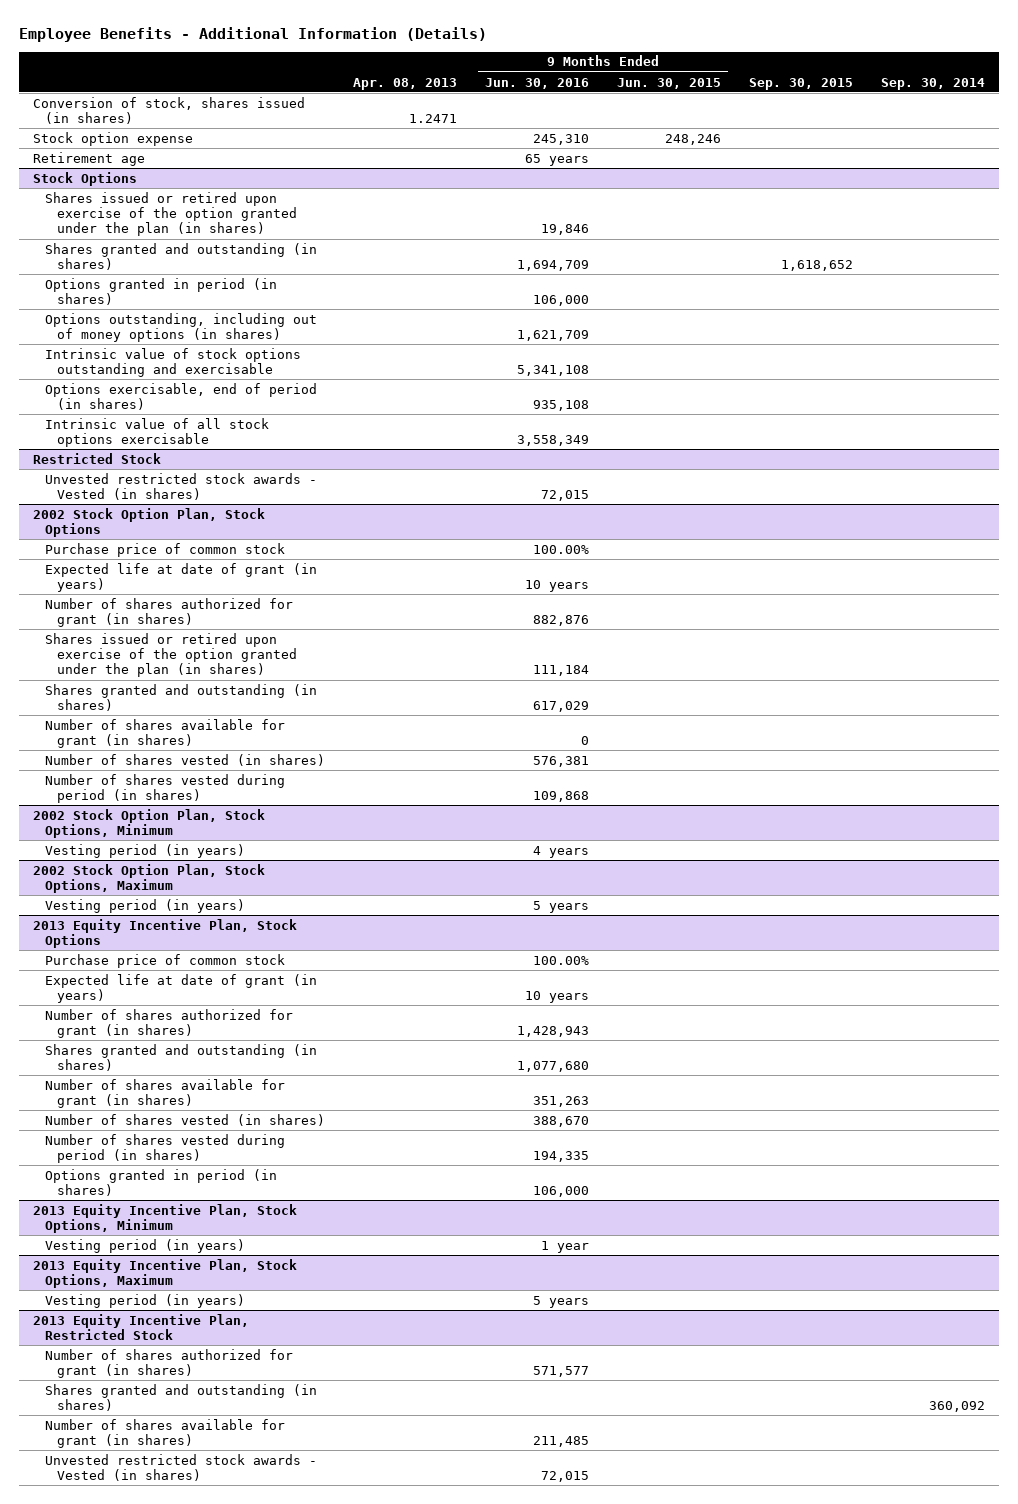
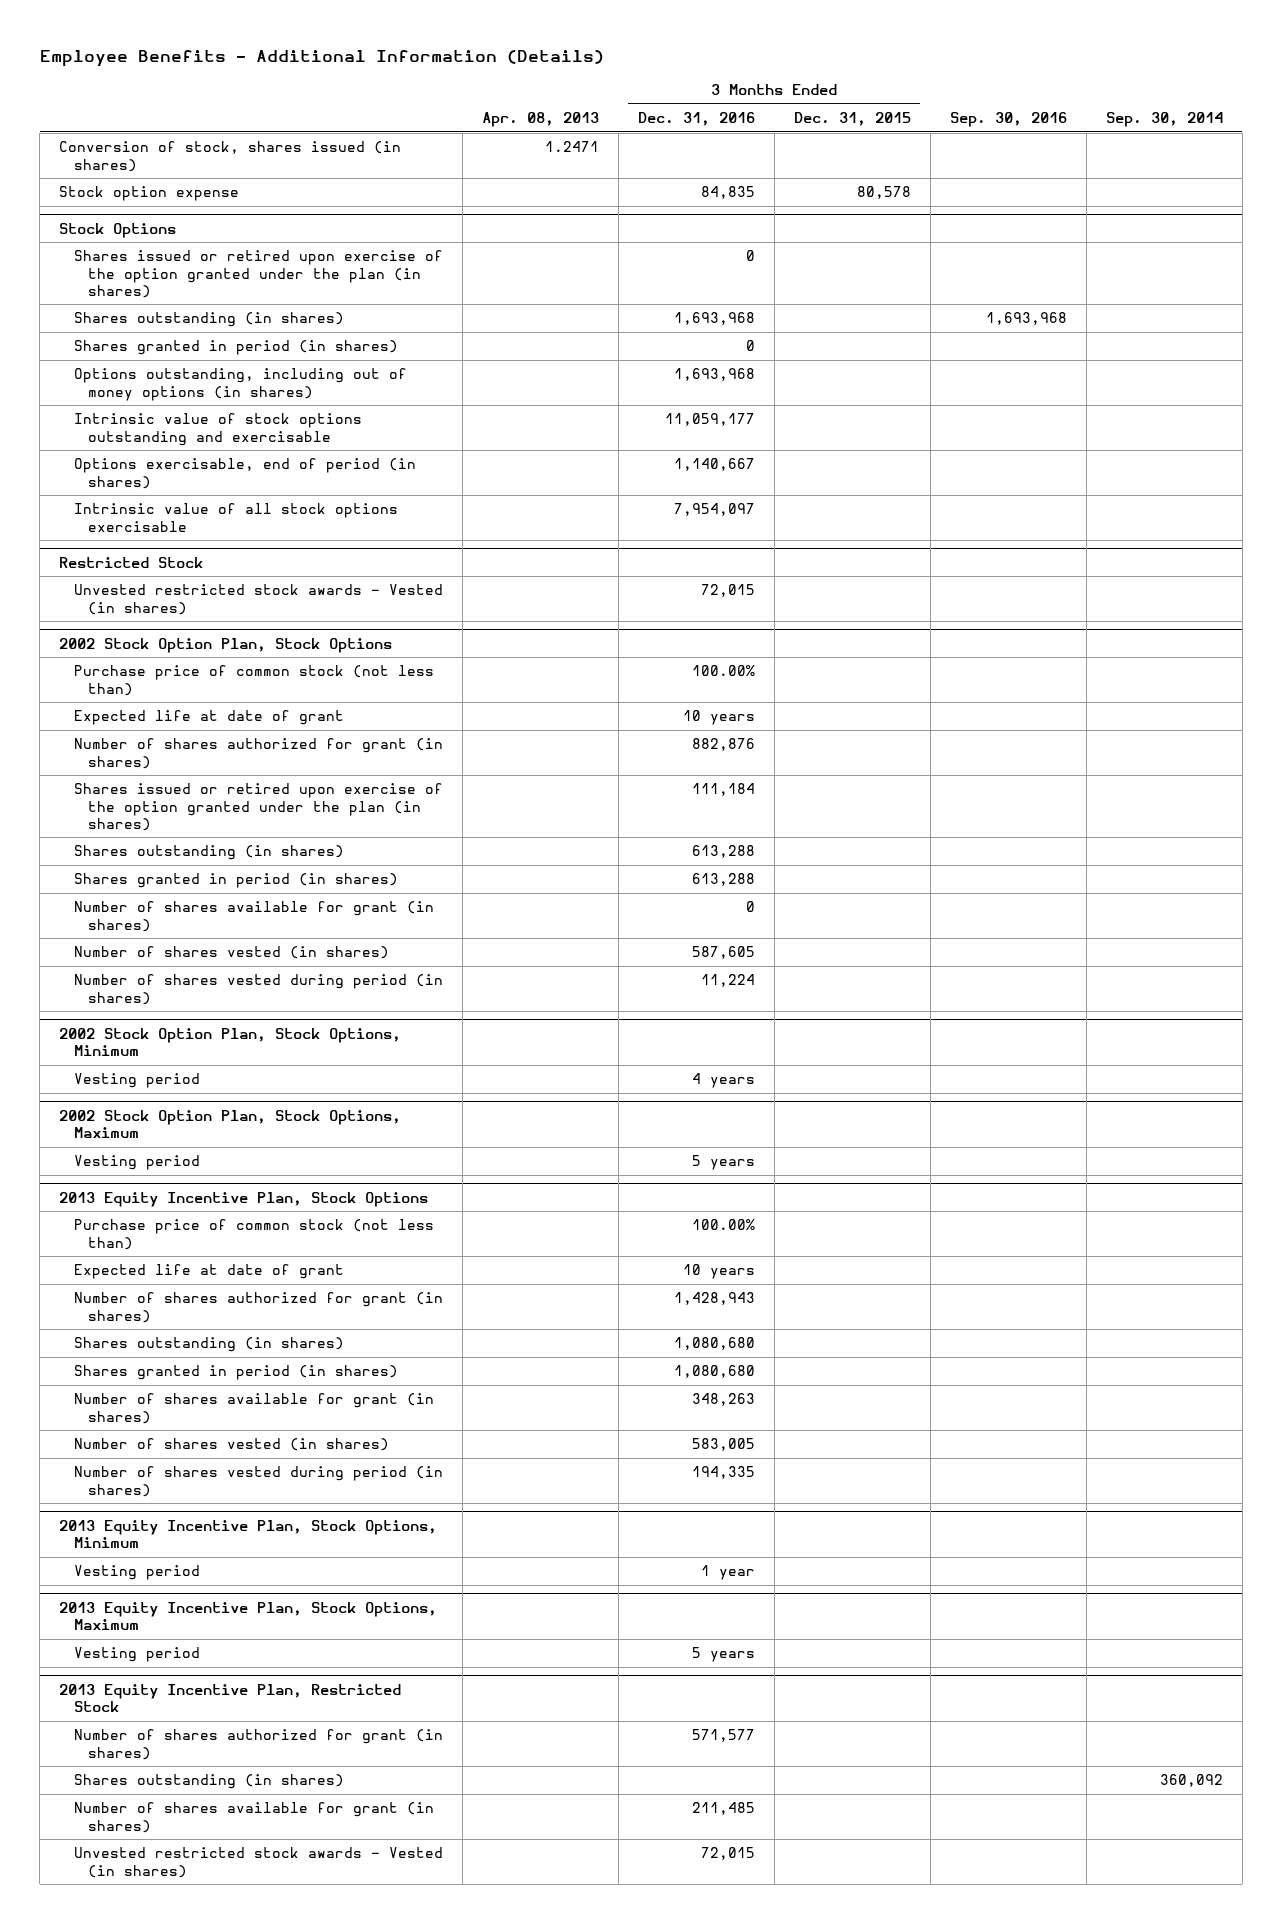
- | Apr. 08, 2013 | 9 Months Ended Jun. 30, 2016 | 9 Months Ended Jun. 30, 2015 | Sep. 30, 2015 | Sep. 30, 2014
+ | Apr. 08, 2013 | 3 Months Ended Dec. 31, 2016 | 3 Months Ended Dec. 31, 2015 | Sep. 30, 2016 | Sep. 30, 2014
- Retirement age | | 65 years | | |
@ Stock Options
- Shares granted and outstanding (in shares) | | 1,694,709 | | 1,618,652 |
- Options granted in period (in shares) | | 106,000 | | |
+ Shares outstanding (in shares) | | 1,693,968 | | 1,693,968 |
+ Shares granted in period (in shares) | | 0 | | |
@ 2002 Stock Option Plan, Stock Options
- Purchase price of common stock | | 100.00% | | |
- Expected life at date of grant (in years) | | 10 years | | |
+ Purchase price of common stock (not less than) | | 100.00% | | |
+ Expected life at date of grant | | 10 years | | |
- Shares granted and outstanding (in shares) | | 617,029 | | |
+ Shares outstanding (in shares) | | 613,288 | | |
+ Shares granted in period (in shares) | | 613,288 | | |
@ 2002 Stock Option Plan, Stock Options, Minimum
- Vesting period (in years) | | 4 years | | |
+ Vesting period | | 4 years | | |
@ 2002 Stock Option Plan, Stock Options, Maximum
- Vesting period (in years) | | 5 years | | |
+ Vesting period | | 5 years | | |
@ 2013 Equity Incentive Plan, Stock Options
- Purchase price of common stock | | 100.00% | | |
- Expected life at date of grant (in years) | | 10 years | | |
+ Purchase price of common stock (not less than) | | 100.00% | | |
+ Expected life at date of grant | | 10 years | | |
- Shares granted and outstanding (in shares) | | 1,077,680 | | |
+ Shares outstanding (in shares) | | 1,080,680 | | |
+ Shares granted in period (in shares) | | 1,080,680 | | |
- Options granted in period (in shares) | | 106,000 | | |
@ 2013 Equity Incentive Plan, Stock Options, Minimum
- Vesting period (in years) | | 1 year | | |
+ Vesting period | | 1 year | | |
@ 2013 Equity Incentive Plan, Stock Options, Maximum
- Vesting period (in years) | | 5 years | | |
+ Vesting period | | 5 years | | |
@ 2013 Equity Incentive Plan, Restricted Stock
- Shares granted and outstanding (in shares) | | | | | 360,092
+ Shares outstanding (in shares) | | | | | 360,092

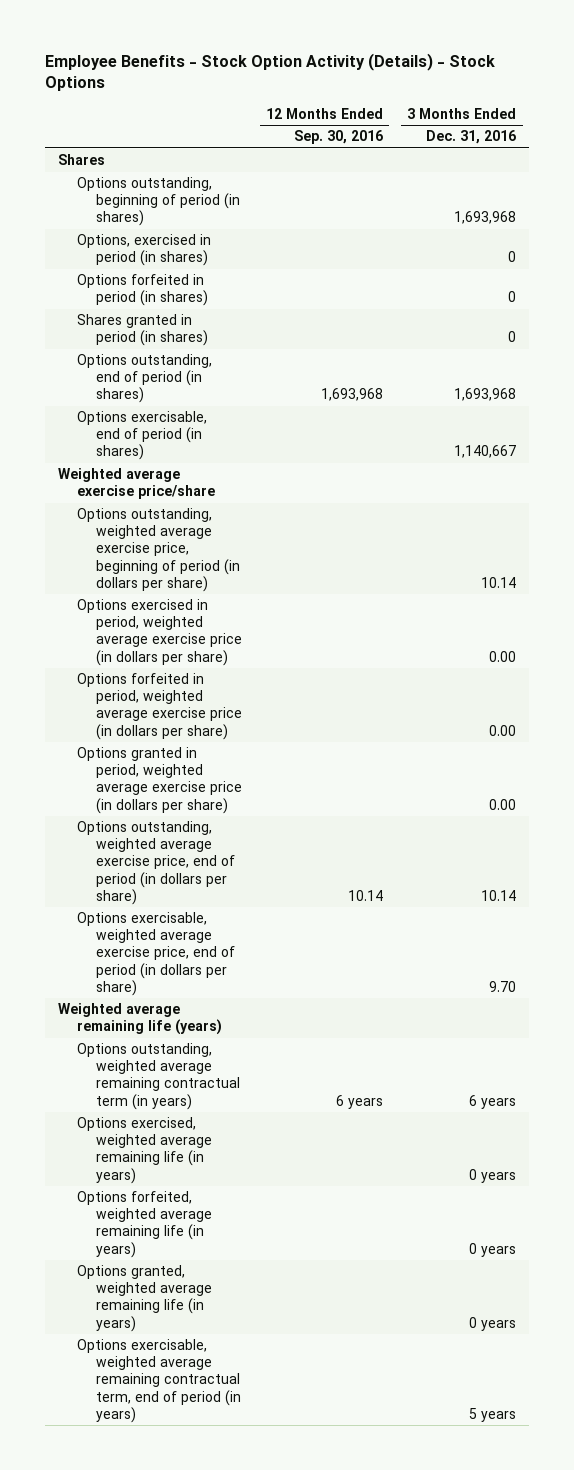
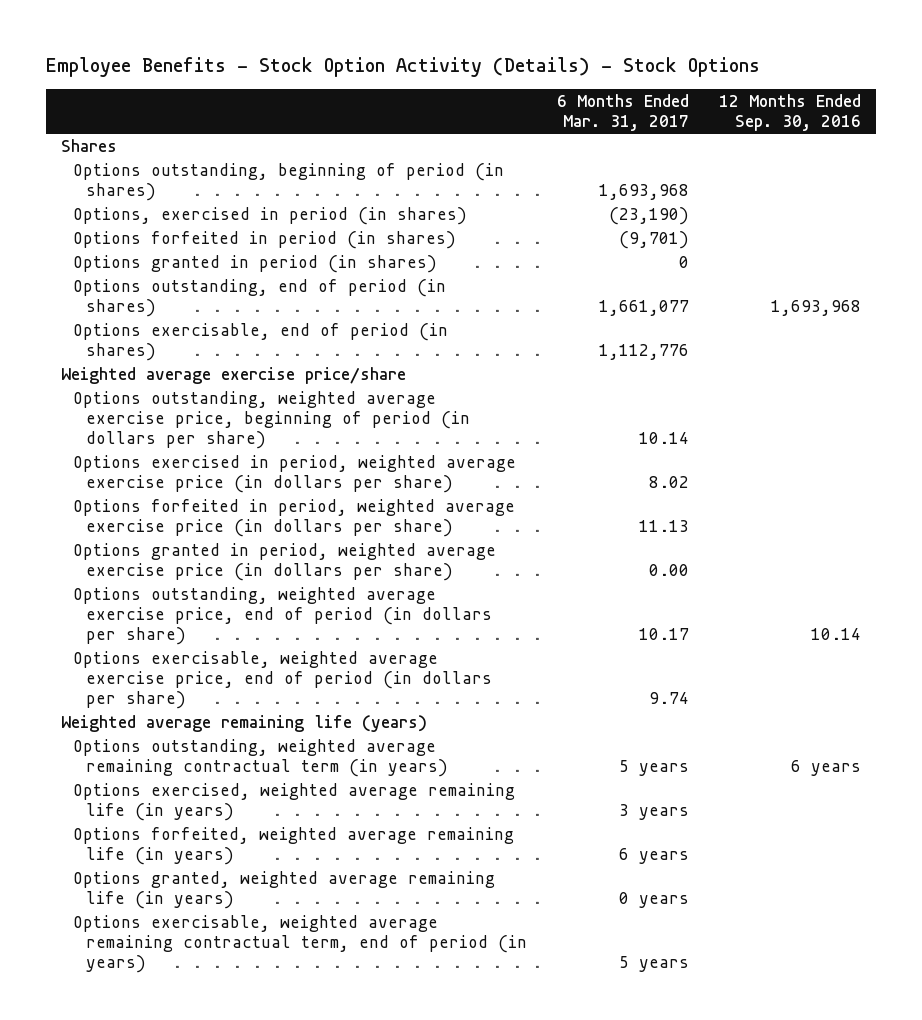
- | 12 Months Ended Sep. 30, 2016 | 3 Months Ended Dec. 31, 2016
+ | 6 Months Ended Mar. 31, 2017 | 12 Months Ended Sep. 30, 2016
- Shares granted in period (in shares) | | 0
+ Options granted in period (in shares) | 0 |

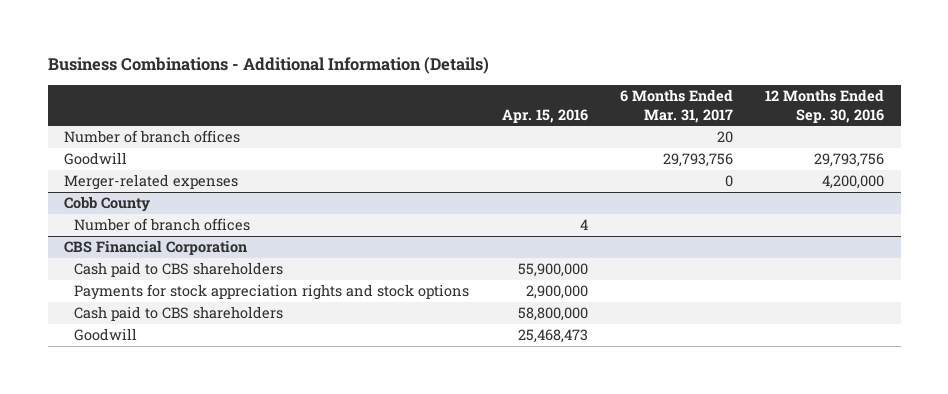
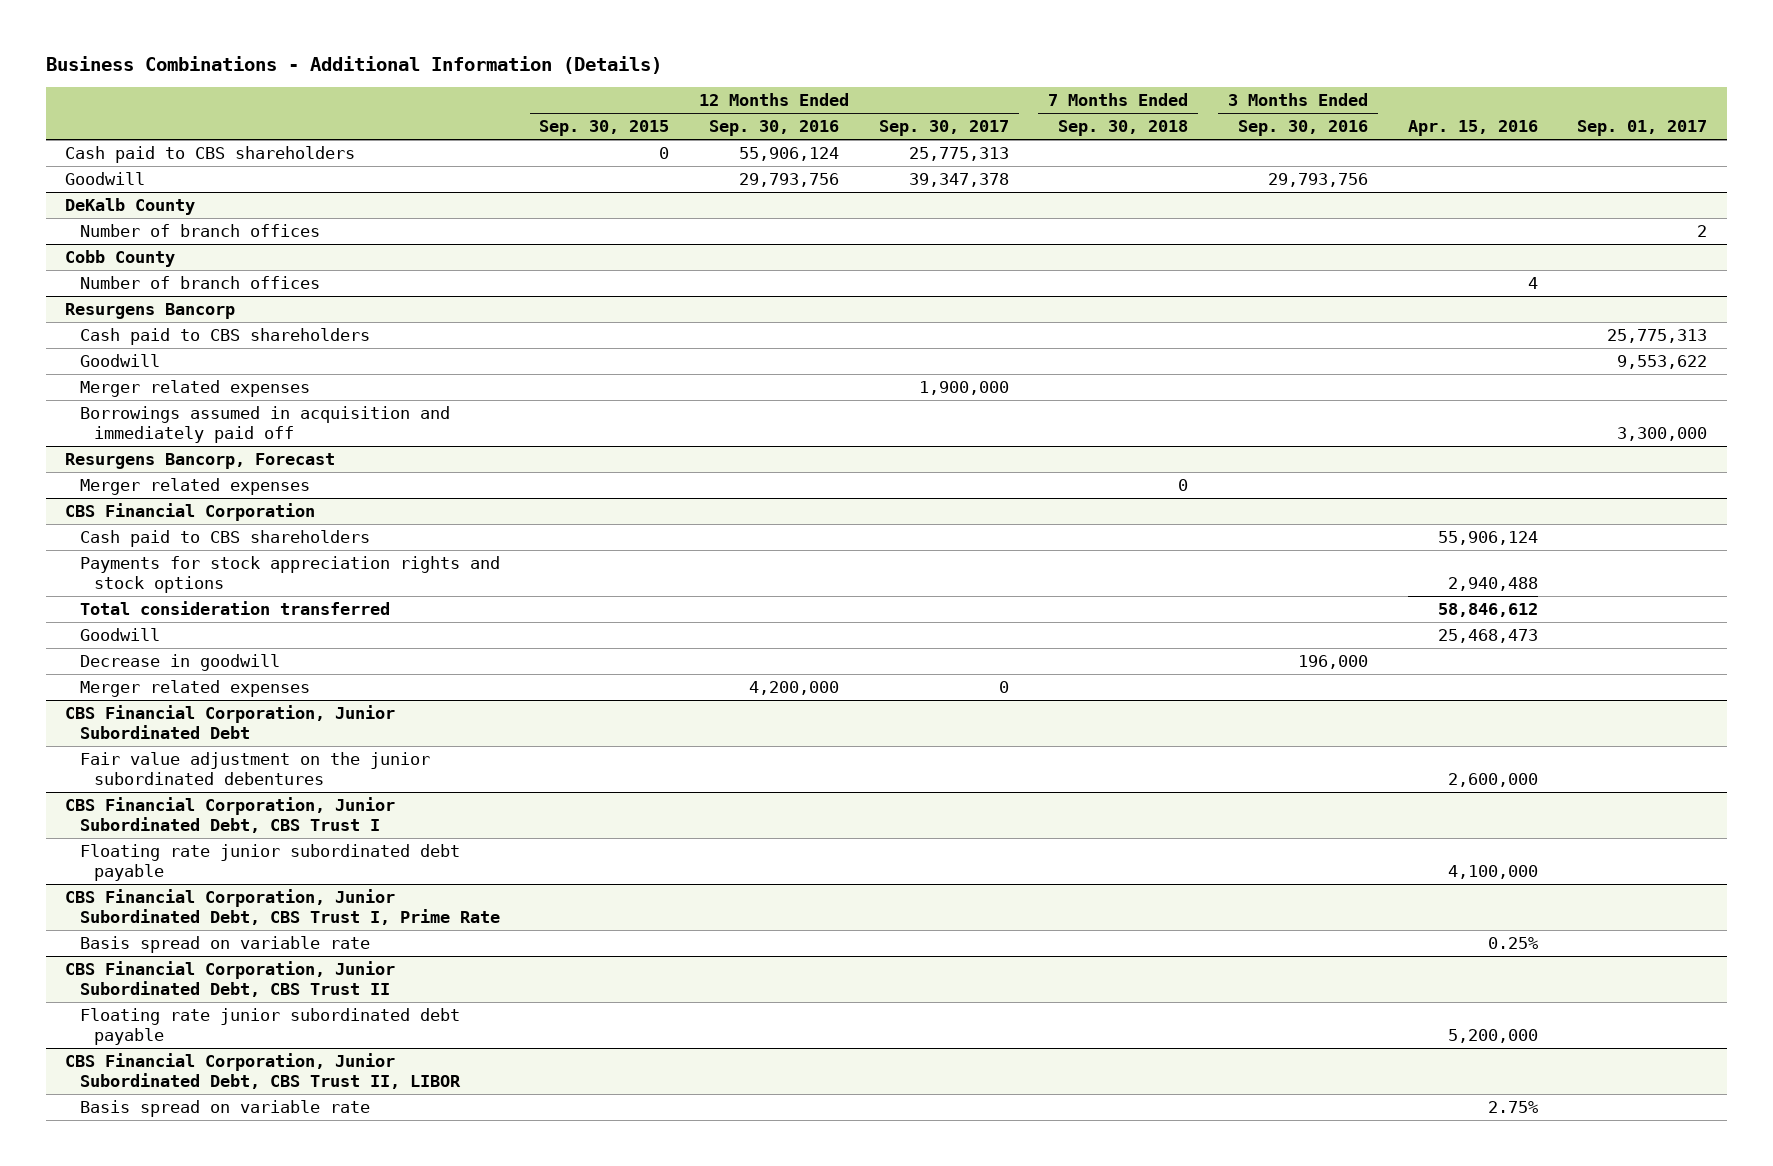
- | Apr. 15, 2016 | 6 Months Ended Mar. 31, 2017 | 12 Months Ended Sep. 30, 2016
+ | 12 Months Ended Sep. 30, 2015 | 12 Months Ended Sep. 30, 2016 | 12 Months Ended Sep. 30, 2017 | 7 Months Ended Sep. 30, 2018 | 3 Months Ended Sep. 30, 2016 | Apr. 15, 2016 | Sep. 01, 2017
- Number of branch offices | | 20 |
+ Cash paid to CBS shareholders | 0 | 55,906,124 | 25,775,313 | | | |
- Merger-related expenses | | 0 | 4,200,000
+ DeKalb County
+ Number of branch offices | | | | | | | 2
+ Resurgens Bancorp
+ Cash paid to CBS shareholders | | | | | | | 25,775,313
+ Goodwill | | | | | | | 9,553,622
+ Merger related expenses | | | 1,900,000 | | | |
+ Borrowings assumed in acquisition and immediately paid off | | | | | | | 3,300,000
+ Resurgens Bancorp, Forecast
+ Merger related expenses | | | | 0 | | |
@ CBS Financial Corporation
- Cash paid to CBS shareholders | 55,900,000 | |
- Payments for stock appreciation rights and stock options | 2,900,000 | |
- Cash paid to CBS shareholders | 58,800,000 | |
+ Cash paid to CBS shareholders | | | | | | 55,906,124 |
+ Payments for stock appreciation rights and stock options | | | | | | 2,940,488 |
+ Total consideration transferred | | | | | | 58,846,612 |
+ Decrease in goodwill | | | | | 196,000 | |
+ Merger related expenses | | 4,200,000 | 0 | | | |
+ CBS Financial Corporation, Junior Subordinated Debt
+ Fair value adjustment on the junior subordinated debentures | | | | | | 2,600,000 |
+ CBS Financial Corporation, Junior Subordinated Debt, CBS Trust I
+ Floating rate junior subordinated debt payable | | | | | | 4,100,000 |
+ CBS Financial Corporation, Junior Subordinated Debt, CBS Trust I, Prime Rate
+ Basis spread on variable rate | | | | | | 0.25% |
+ CBS Financial Corporation, Junior Subordinated Debt, CBS Trust II
+ Floating rate junior subordinated debt payable | | | | | | 5,200,000 |
+ CBS Financial Corporation, Junior Subordinated Debt, CBS Trust II, LIBOR
+ Basis spread on variable rate | | | | | | 2.75% |

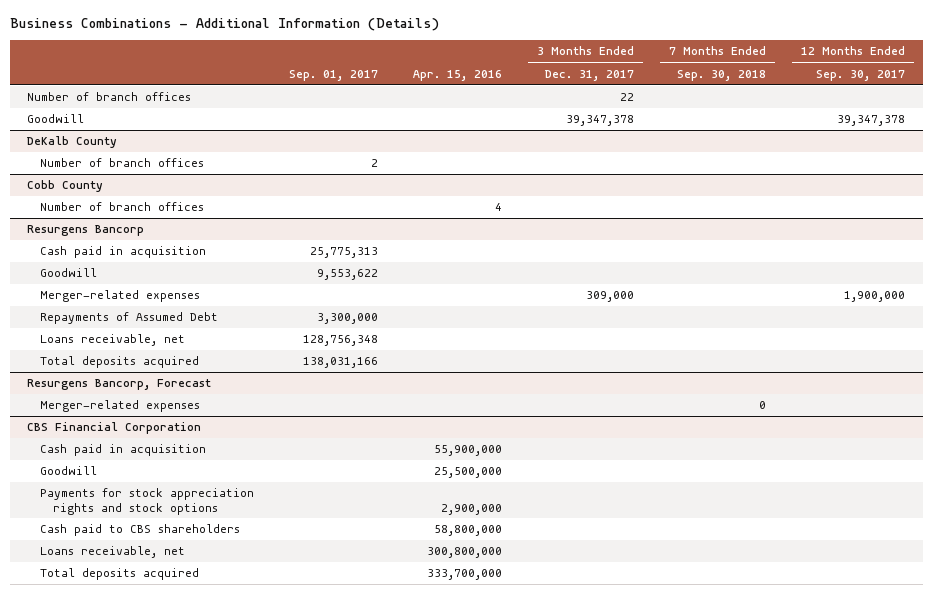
- | 12 Months Ended Sep. 30, 2015 | 12 Months Ended Sep. 30, 2016 | 12 Months Ended Sep. 30, 2017 | 7 Months Ended Sep. 30, 2018 | 3 Months Ended Sep. 30, 2016 | Apr. 15, 2016 | Sep. 01, 2017
+ | Sep. 01, 2017 | Apr. 15, 2016 | 3 Months Ended Dec. 31, 2017 | 7 Months Ended Sep. 30, 2018 | 12 Months Ended Sep. 30, 2017
- Cash paid to CBS shareholders | 0 | 55,906,124 | 25,775,313 | | | |
+ Number of branch offices | | | 22 | |
@ Resurgens Bancorp
- Cash paid to CBS shareholders | | | | | | | 25,775,313
+ Cash paid in acquisition | 25,775,313 | | | |
- Merger related expenses | | | 1,900,000 | | | |
- Borrowings assumed in acquisition and immediately paid off | | | | | | | 3,300,000
+ Merger-related expenses | | | 309,000 | | 1,900,000
+ Repayments of Assumed Debt | 3,300,000 | | | |
+ Loans receivable, net | 128,756,348 | | | |
+ Total deposits acquired | 138,031,166 | | | |
@ Resurgens Bancorp, Forecast
- Merger related expenses | | | | 0 | | |
+ Merger-related expenses | | | | 0 |
@ CBS Financial Corporation
- Cash paid to CBS shareholders | | | | | | 55,906,124 |
- Payments for stock appreciation rights and stock options | | | | | | 2,940,488 |
- Total consideration transferred | | | | | | 58,846,612 |
- Goodwill | | | | | | 25,468,473 |
- Decrease in goodwill | | | | | 196,000 | |
- Merger related expenses | | 4,200,000 | 0 | | | |
- CBS Financial Corporation, Junior Subordinated Debt
- Fair value adjustment on the junior subordinated debentures | | | | | | 2,600,000 |
- CBS Financial Corporation, Junior Subordinated Debt, CBS Trust I
- Floating rate junior subordinated debt payable | | | | | | 4,100,000 |
- CBS Financial Corporation, Junior Subordinated Debt, CBS Trust I, Prime Rate
- Basis spread on variable rate | | | | | | 0.25% |
- CBS Financial Corporation, Junior Subordinated Debt, CBS Trust II
- Floating rate junior subordinated debt payable | | | | | | 5,200,000 |
- CBS Financial Corporation, Junior Subordinated Debt, CBS Trust II, LIBOR
- Basis spread on variable rate | | | | | | 2.75% |
@ CBS Financial Corporation
+ Cash paid in acquisition | | 55,900,000 | | |
+ Goodwill | | 25,500,000 | | |
+ Payments for stock appreciation rights and stock options | | 2,900,000 | | |
+ Cash paid to CBS shareholders | | 58,800,000 | | |
+ Loans receivable, net | | 300,800,000 | | |
+ Total deposits acquired | | 333,700,000 | | |

